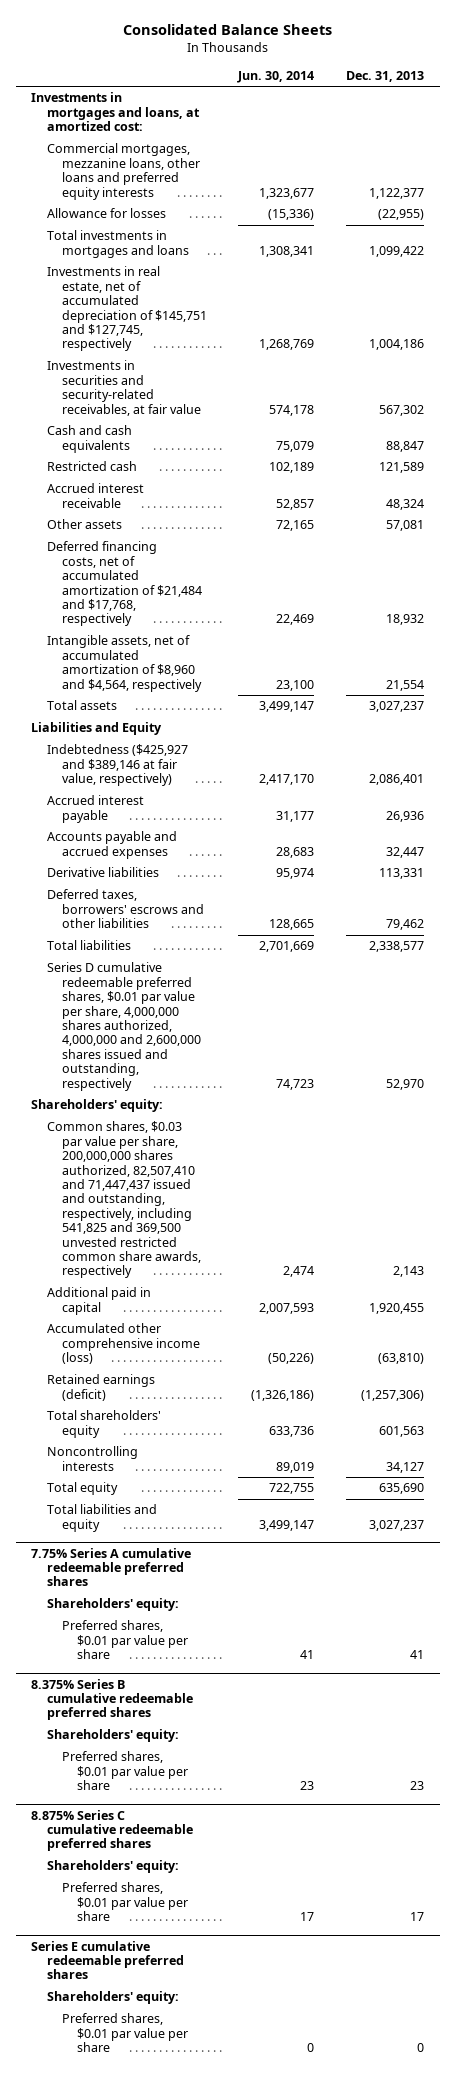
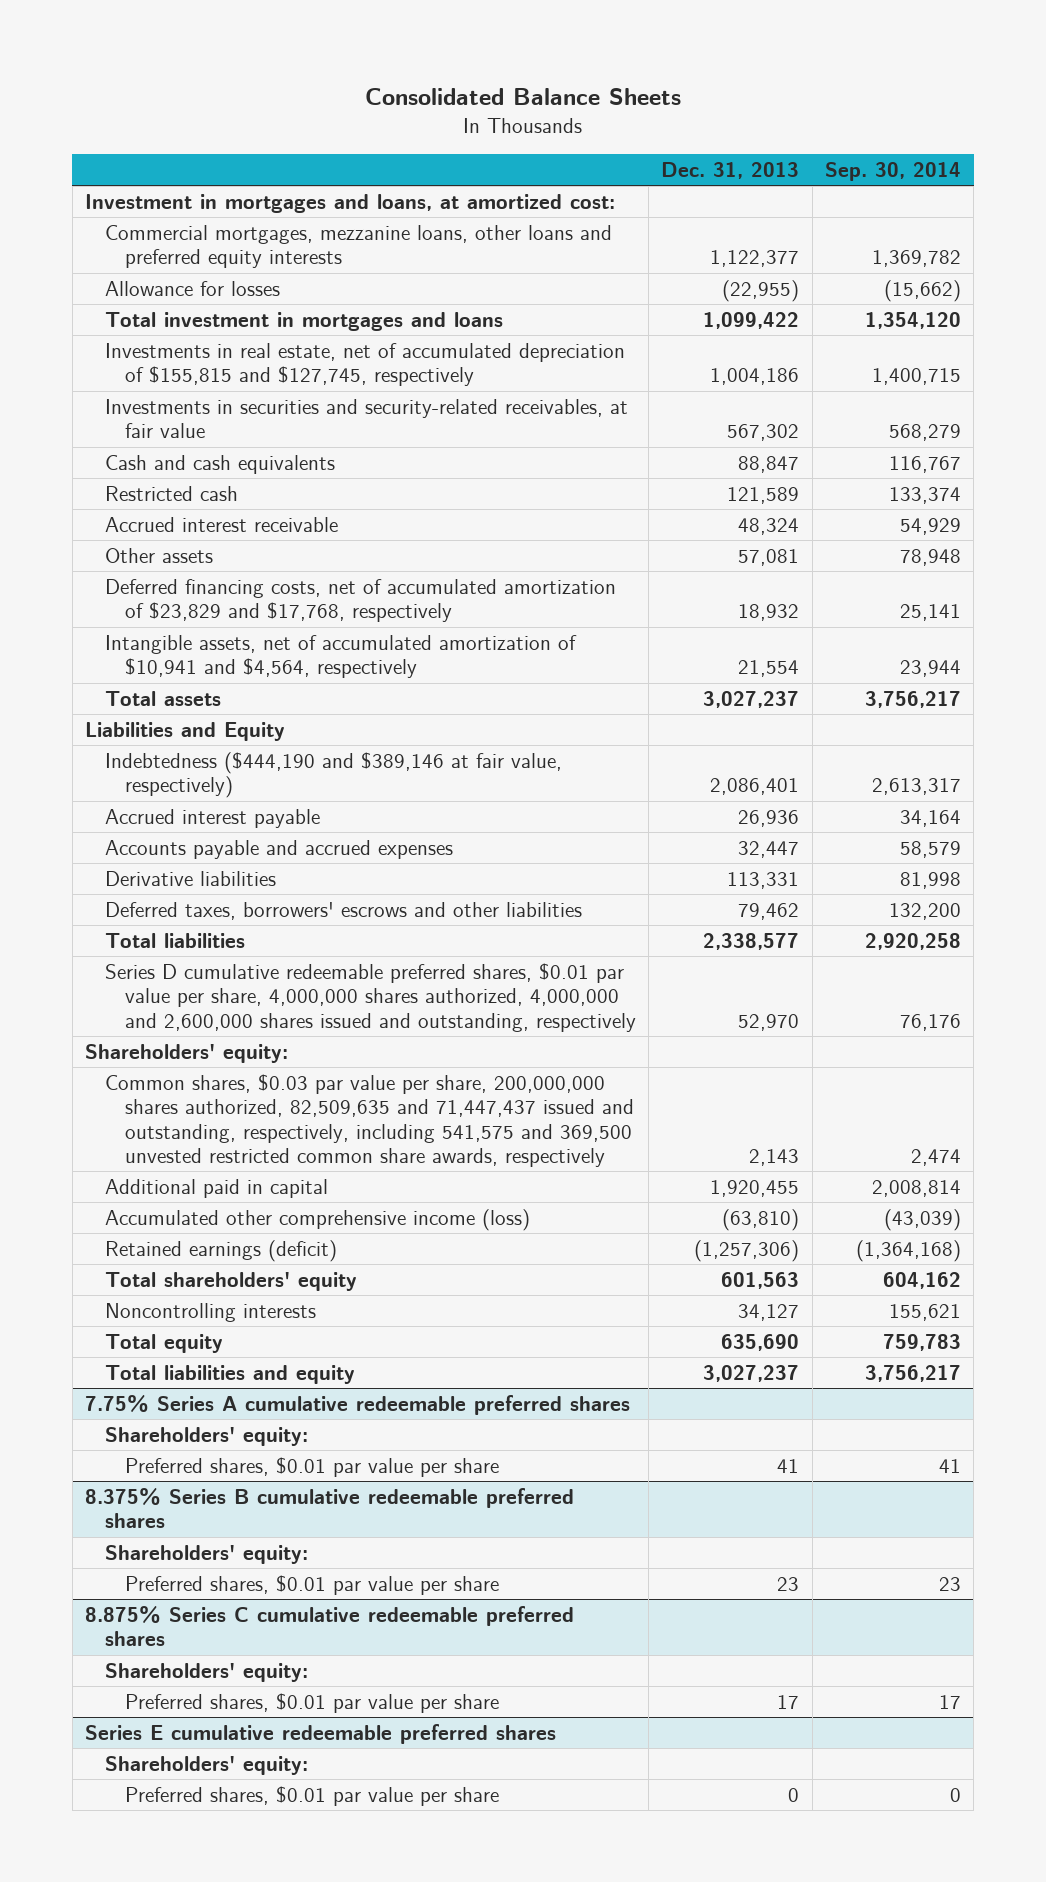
- | Jun. 30, 2014 | Dec. 31, 2013
+ | Dec. 31, 2013 | Sep. 30, 2014
- Investments in mortgages and loans, at amortized cost:
+ Investment in mortgages and loans, at amortized cost:
- Total investments in mortgages and loans | 1,308,341 | 1,099,422
- Investments in real estate, net of accumulated depreciation of $145,751 and $127,745, respectively | 1,268,769 | 1,004,186
+ Total investment in mortgages and loans | 1,099,422 | 1,354,120
+ Investments in real estate, net of accumulated depreciation of $155,815 and $127,745, respectively | 1,004,186 | 1,400,715
- Deferred financing costs, net of accumulated amortization of $21,484 and $17,768, respectively | 22,469 | 18,932
- Intangible assets, net of accumulated amortization of $8,960 and $4,564, respectively | 23,100 | 21,554
+ Deferred financing costs, net of accumulated amortization of $23,829 and $17,768, respectively | 18,932 | 25,141
+ Intangible assets, net of accumulated amortization of $10,941 and $4,564, respectively | 21,554 | 23,944
- Indebtedness ($425,927 and $389,146 at fair value, respectively) | 2,417,170 | 2,086,401
+ Indebtedness ($444,190 and $389,146 at fair value, respectively) | 2,086,401 | 2,613,317
- Common shares, $0.03 par value per share, 200,000,000 shares authorized, 82,507,410 and 71,447,437 issued and outstanding, respectively, including 541,825 and 369,500 unvested restricted common share awards, respectively | 2,474 | 2,143
+ Common shares, $0.03 par value per share, 200,000,000 shares authorized, 82,509,635 and 71,447,437 issued and outstanding, respectively, including 541,575 and 369,500 unvested restricted common share awards, respectively | 2,143 | 2,474

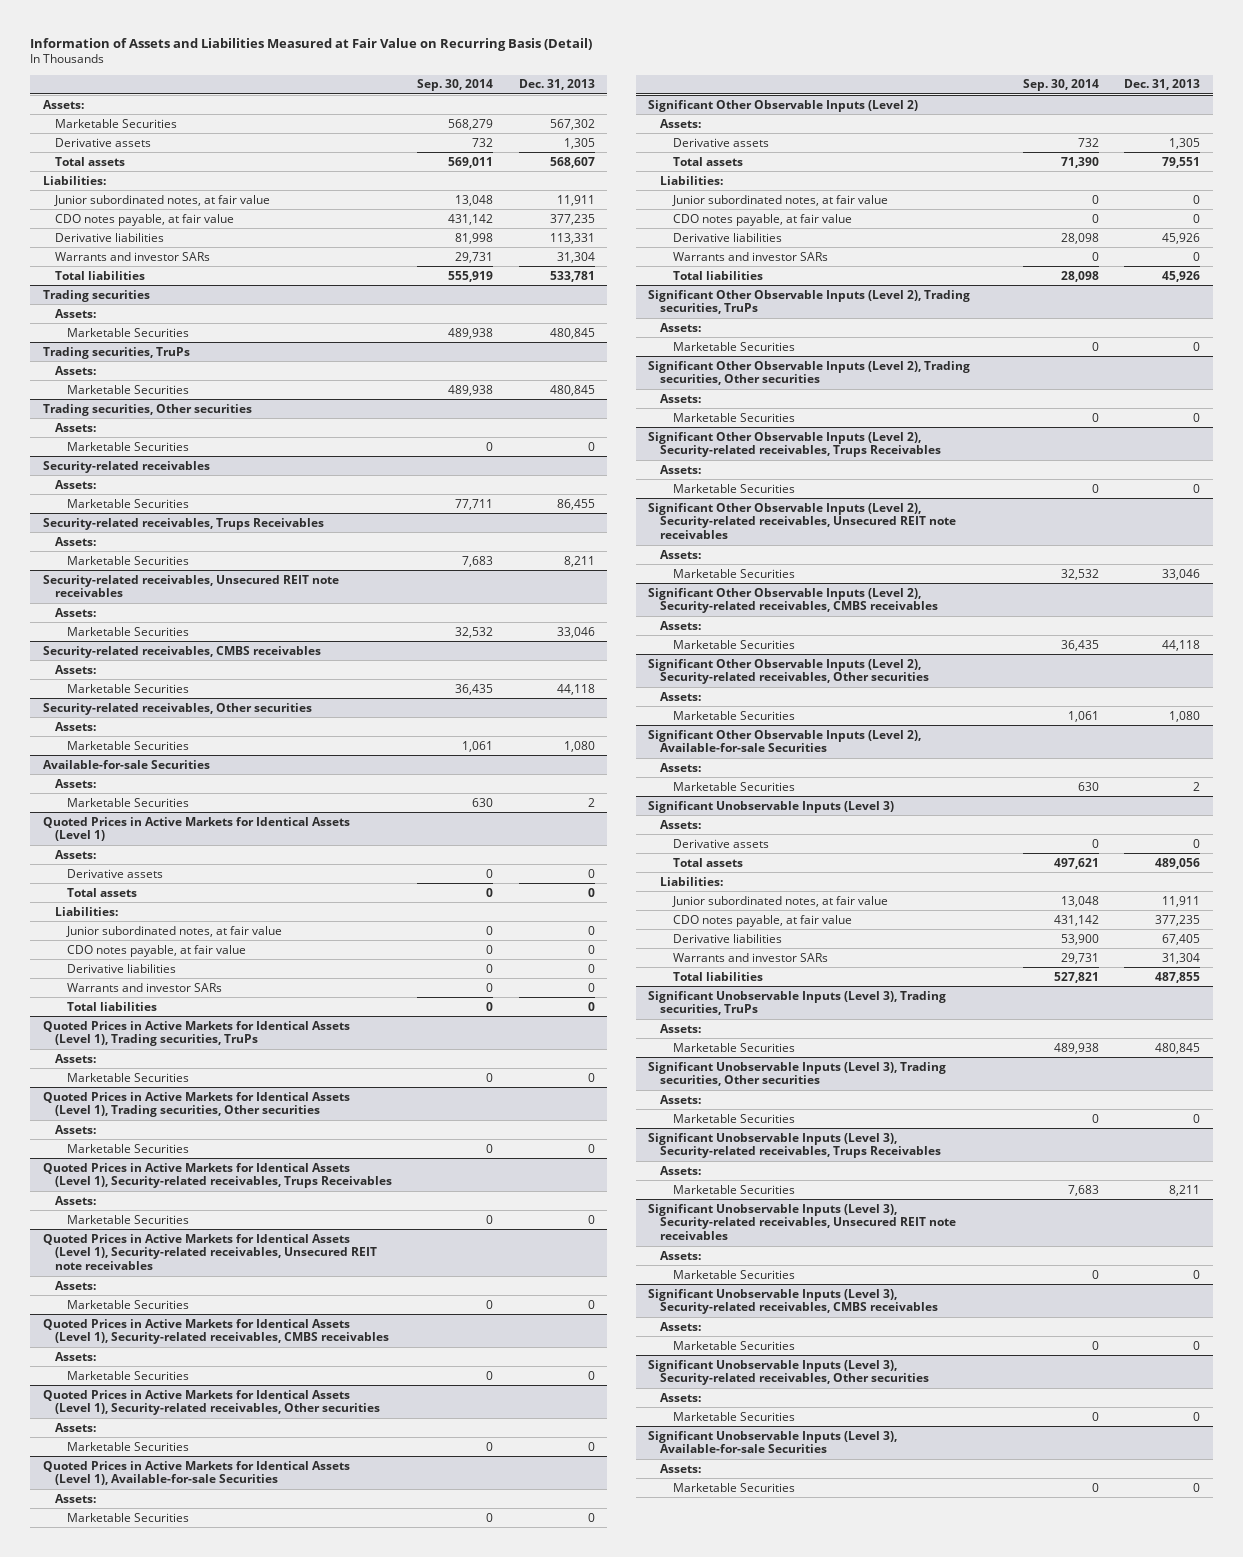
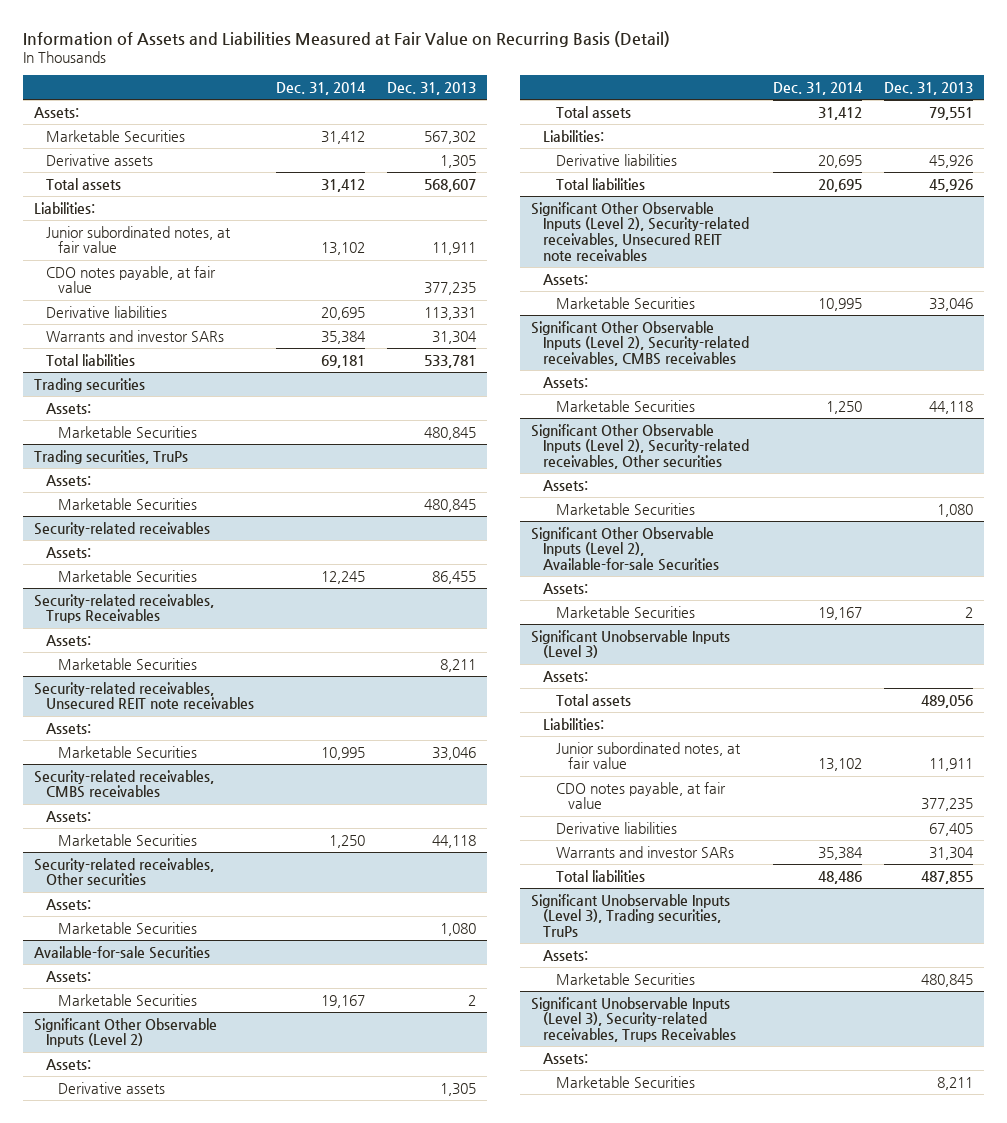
- | Sep. 30, 2014 | Dec. 31, 2013
+ | Dec. 31, 2014 | Dec. 31, 2013
- Trading securities, Other securities
- Assets:
- Marketable Securities | 0 | 0
- Quoted Prices in Active Markets for Identical Assets (Level 1)
- Assets:
- Derivative assets | 0 | 0
- Total assets | 0 | 0
- Liabilities:
- Junior subordinated notes, at fair value | 0 | 0
- CDO notes payable, at fair value | 0 | 0
- Derivative liabilities | 0 | 0
- Warrants and investor SARs | 0 | 0
- Total liabilities | 0 | 0
- Quoted Prices in Active Markets for Identical Assets (Level 1), Trading securities, TruPs
- Assets:
- Marketable Securities | 0 | 0
- Quoted Prices in Active Markets for Identical Assets (Level 1), Trading securities, Other securities
- Assets:
- Marketable Securities | 0 | 0
- Quoted Prices in Active Markets for Identical Assets (Level 1), Security-related receivables, Trups Receivables
- Assets:
- Marketable Securities | 0 | 0
- Quoted Prices in Active Markets for Identical Assets (Level 1), Security-related receivables, Unsecured REIT note receivables
- Assets:
- Marketable Securities | 0 | 0
- Quoted Prices in Active Markets for Identical Assets (Level 1), Security-related receivables, CMBS receivables
- Assets:
- Marketable Securities | 0 | 0
- Quoted Prices in Active Markets for Identical Assets (Level 1), Security-related receivables, Other securities
- Assets:
- Marketable Securities | 0 | 0
- Quoted Prices in Active Markets for Identical Assets (Level 1), Available-for-sale Securities
- Assets:
- Marketable Securities | 0 | 0
@ Significant Other Observable Inputs (Level 2)
- Junior subordinated notes, at fair value | 0 | 0
- CDO notes payable, at fair value | 0 | 0
- Warrants and investor SARs | 0 | 0
- Significant Other Observable Inputs (Level 2), Trading securities, TruPs
- Assets:
- Marketable Securities | 0 | 0
- Significant Other Observable Inputs (Level 2), Trading securities, Other securities
- Assets:
- Marketable Securities | 0 | 0
- Significant Other Observable Inputs (Level 2), Security-related receivables, Trups Receivables
- Assets:
- Marketable Securities | 0 | 0
@ Significant Unobservable Inputs (Level 3)
- Derivative assets | 0 | 0
- Significant Unobservable Inputs (Level 3), Trading securities, Other securities
- Assets:
- Marketable Securities | 0 | 0
- Significant Unobservable Inputs (Level 3), Security-related receivables, Unsecured REIT note receivables
- Assets:
- Marketable Securities | 0 | 0
- Significant Unobservable Inputs (Level 3), Security-related receivables, CMBS receivables
- Assets:
- Marketable Securities | 0 | 0
- Significant Unobservable Inputs (Level 3), Security-related receivables, Other securities
- Assets:
- Marketable Securities | 0 | 0
- Significant Unobservable Inputs (Level 3), Available-for-sale Securities
- Assets:
- Marketable Securities | 0 | 0

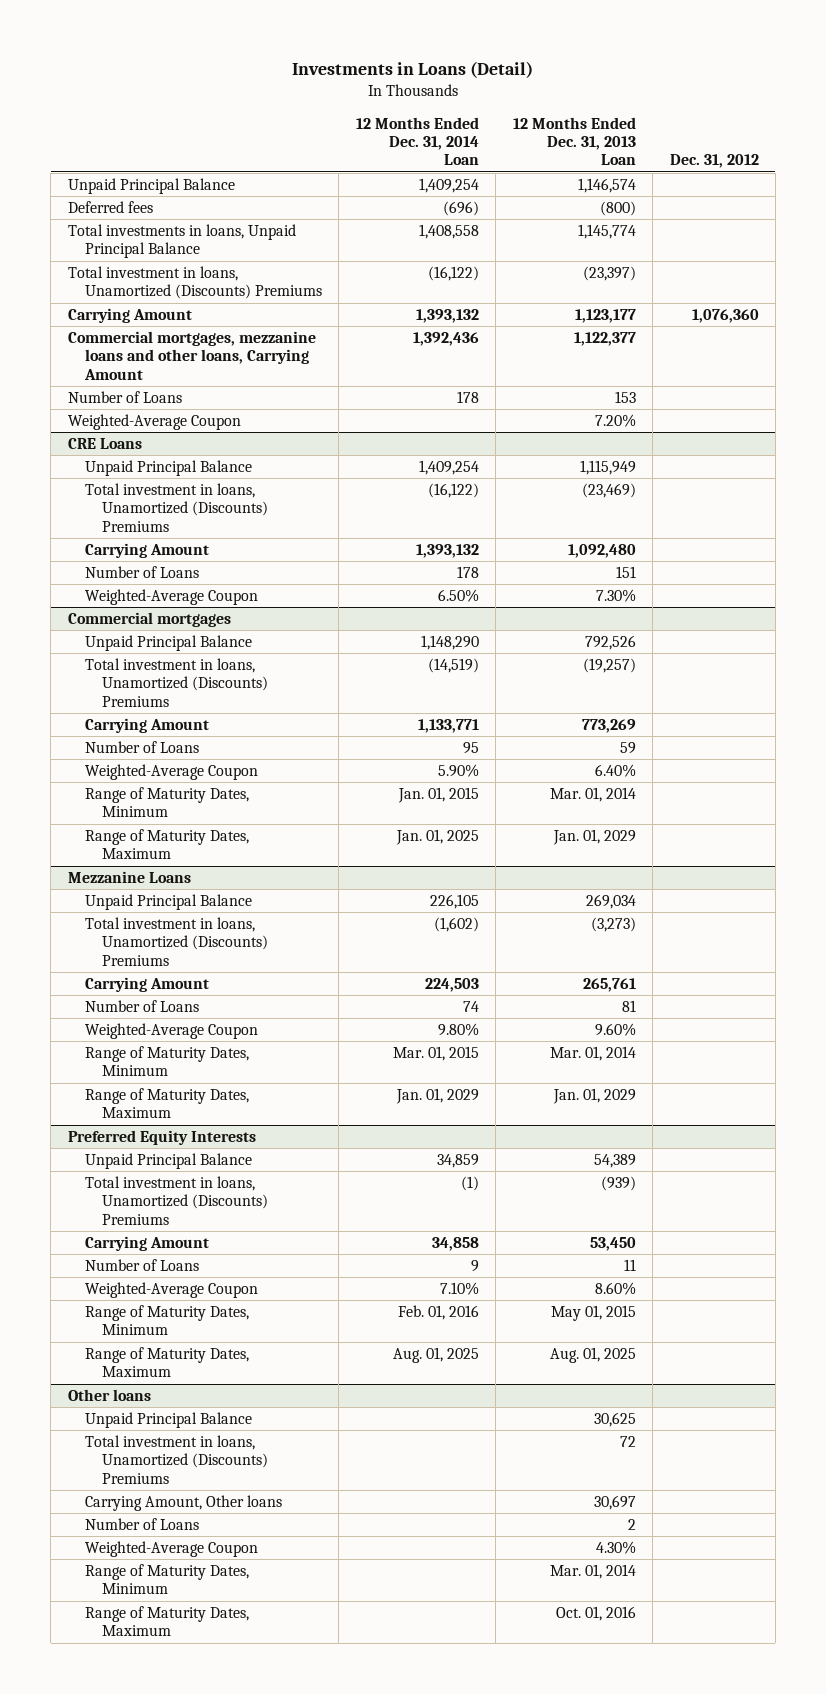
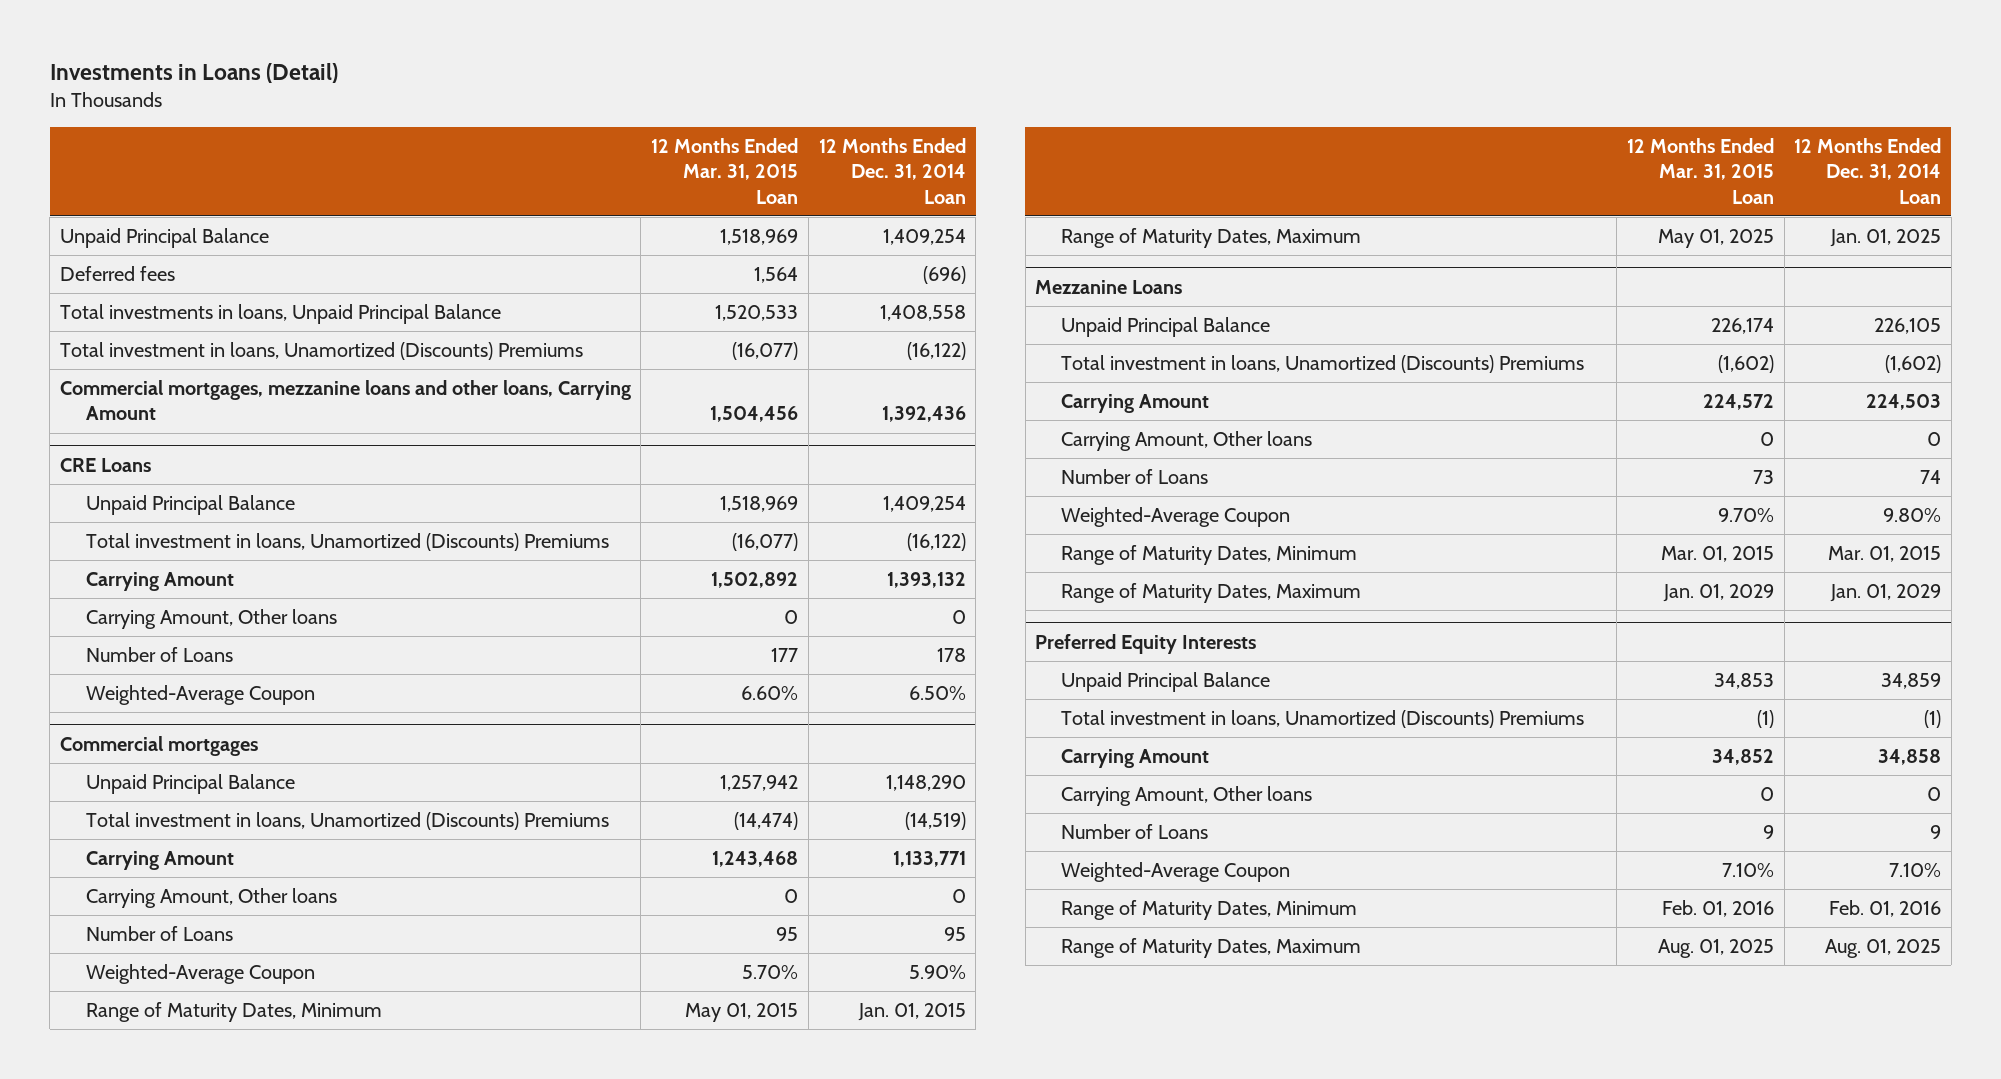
- | 12 Months Ended Dec. 31, 2014 Loan | 12 Months Ended Dec. 31, 2013 Loan | Dec. 31, 2012
+ | 12 Months Ended Mar. 31, 2015 Loan | 12 Months Ended Dec. 31, 2014 Loan
- Carrying Amount | 1,393,132 | 1,123,177 | 1,076,360
- Number of Loans | 178 | 153 |
- Weighted-Average Coupon | | 7.20% |
@ CRE Loans
+ Carrying Amount, Other loans | 0 | 0
@ Commercial mortgages
+ Carrying Amount, Other loans | 0 | 0
@ Mezzanine Loans
+ Carrying Amount, Other loans | 0 | 0
@ Preferred Equity Interests
+ Carrying Amount, Other loans | 0 | 0
- Other loans
- Unpaid Principal Balance | | 30,625 |
- Total investment in loans, Unamortized (Discounts) Premiums | | 72 |
- Carrying Amount, Other loans | | 30,697 |
- Number of Loans | | 2 |
- Weighted-Average Coupon | | 4.30% |
- Range of Maturity Dates, Minimum | | Mar. 01, 2014 |
- Range of Maturity Dates, Maximum | | Oct. 01, 2016 |

